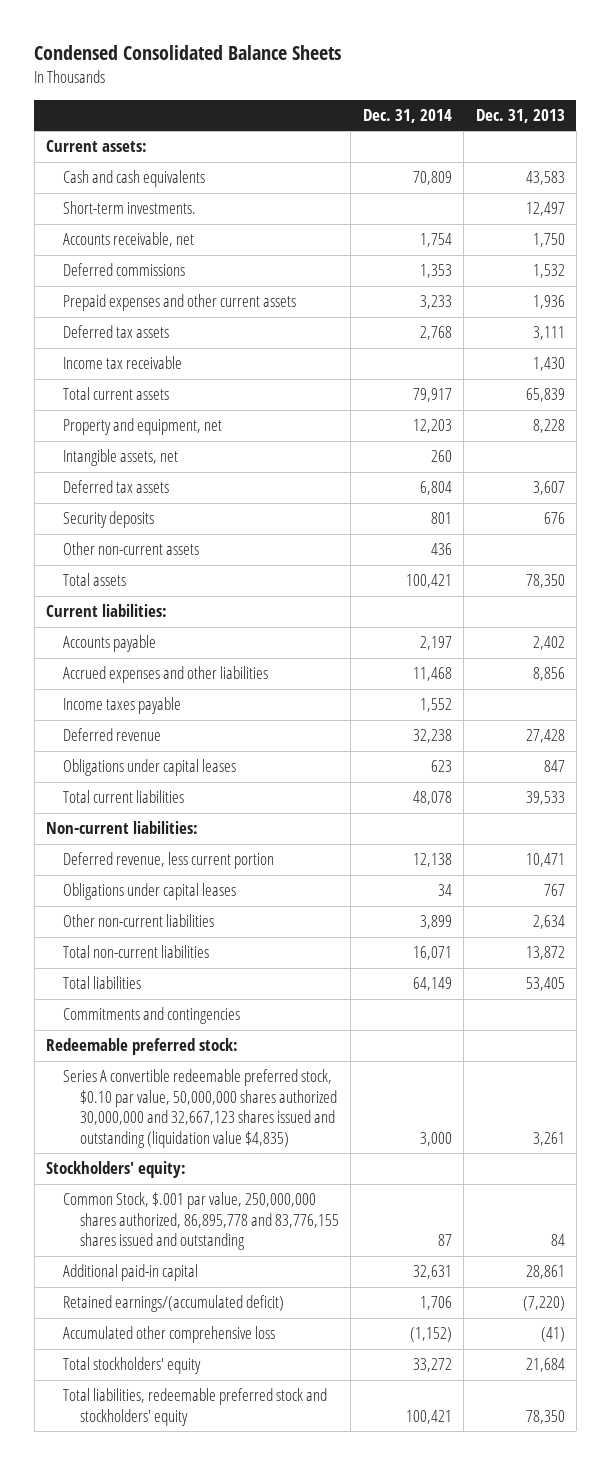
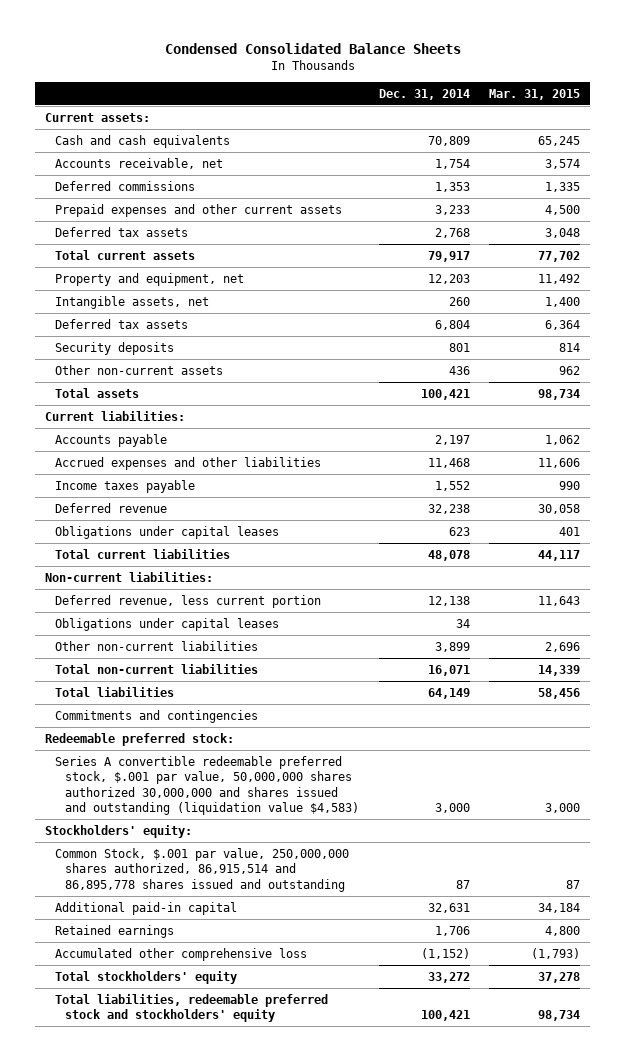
- | Dec. 31, 2014 | Dec. 31, 2013
+ | Dec. 31, 2014 | Mar. 31, 2015
- Short-term investments. | | 12,497
- Income tax receivable | | 1,430
- Series A convertible redeemable preferred stock, $0.10 par value, 50,000,000 shares authorized 30,000,000 and 32,667,123 shares issued and outstanding (liquidation value $4,835) | 3,000 | 3,261
+ Series A convertible redeemable preferred stock, $.001 par value, 50,000,000 shares authorized 30,000,000 and shares issued and outstanding (liquidation value $4,583) | 3,000 | 3,000
- Common Stock, $.001 par value, 250,000,000 shares authorized, 86,895,778 and 83,776,155 shares issued and outstanding | 87 | 84
+ Common Stock, $.001 par value, 250,000,000 shares authorized, 86,915,514 and 86,895,778 shares issued and outstanding | 87 | 87
- Retained earnings/(accumulated deficit) | 1,706 | (7,220)
+ Retained earnings | 1,706 | 4,800

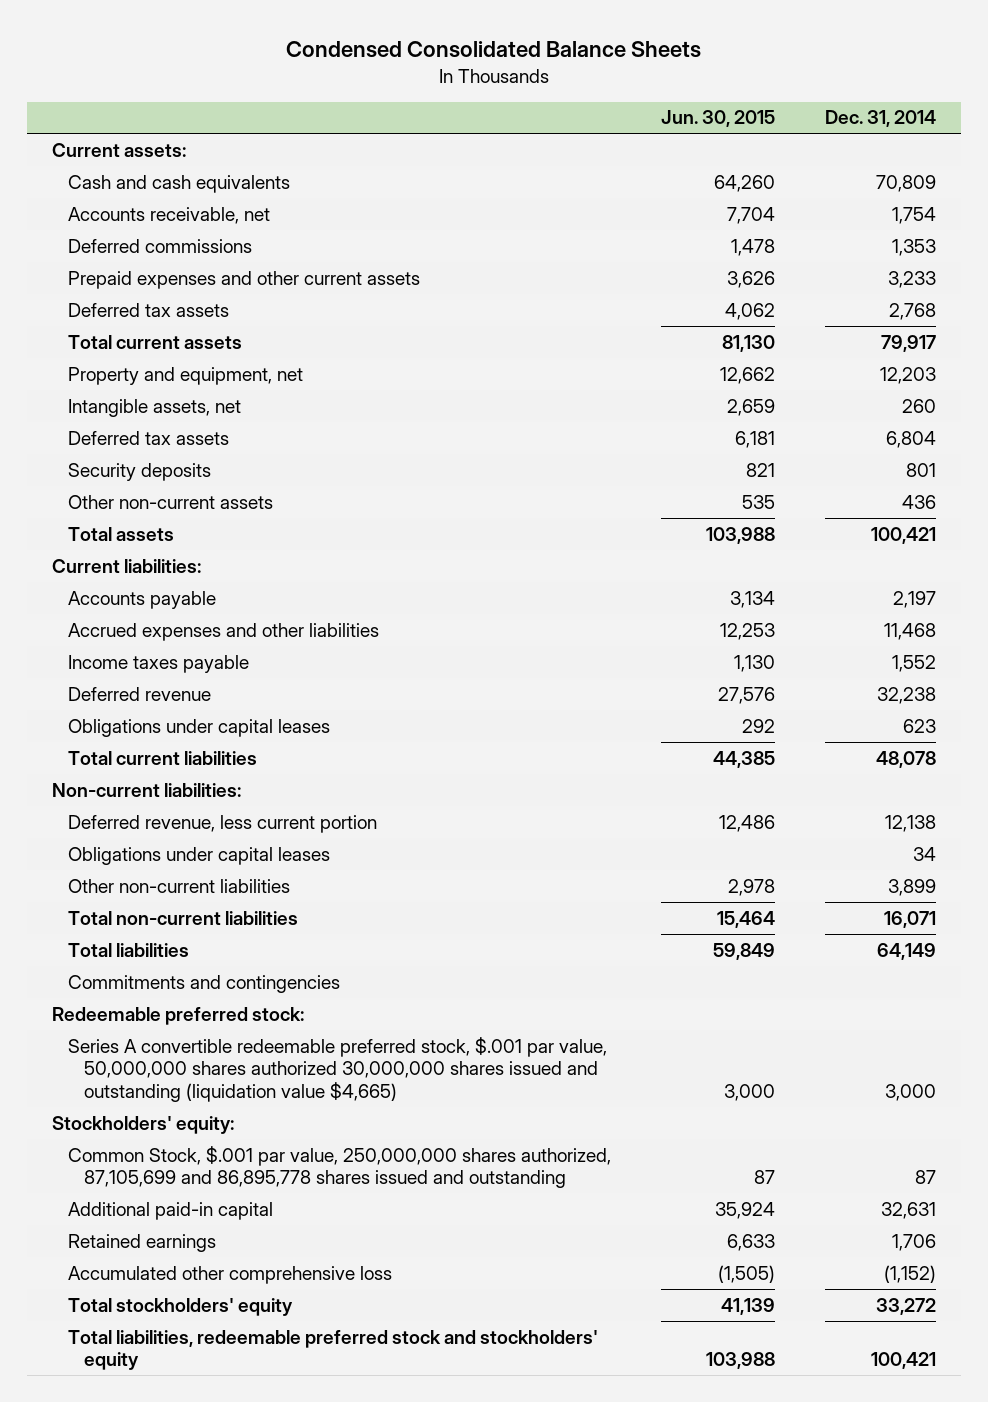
- | Dec. 31, 2014 | Mar. 31, 2015
+ | Jun. 30, 2015 | Dec. 31, 2014
- Series A convertible redeemable preferred stock, $.001 par value, 50,000,000 shares authorized 30,000,000 and shares issued and outstanding (liquidation value $4,583) | 3,000 | 3,000
+ Series A convertible redeemable preferred stock, $.001 par value, 50,000,000 shares authorized 30,000,000 shares issued and outstanding (liquidation value $4,665) | 3,000 | 3,000
- Common Stock, $.001 par value, 250,000,000 shares authorized, 86,915,514 and 86,895,778 shares issued and outstanding | 87 | 87
+ Common Stock, $.001 par value, 250,000,000 shares authorized, 87,105,699 and 86,895,778 shares issued and outstanding | 87 | 87

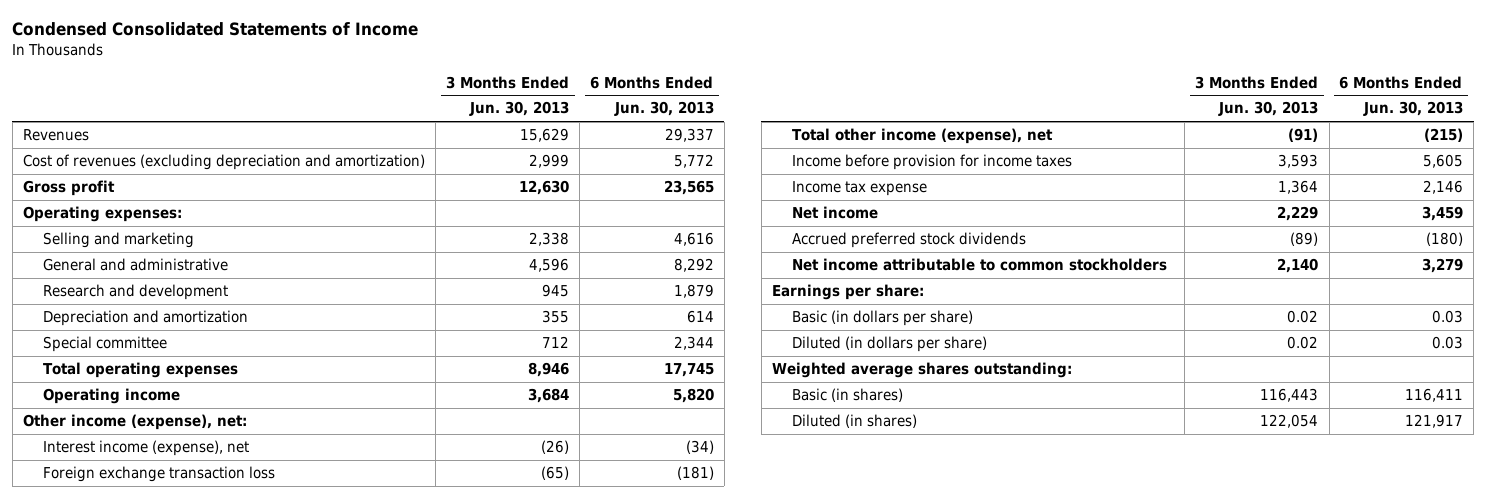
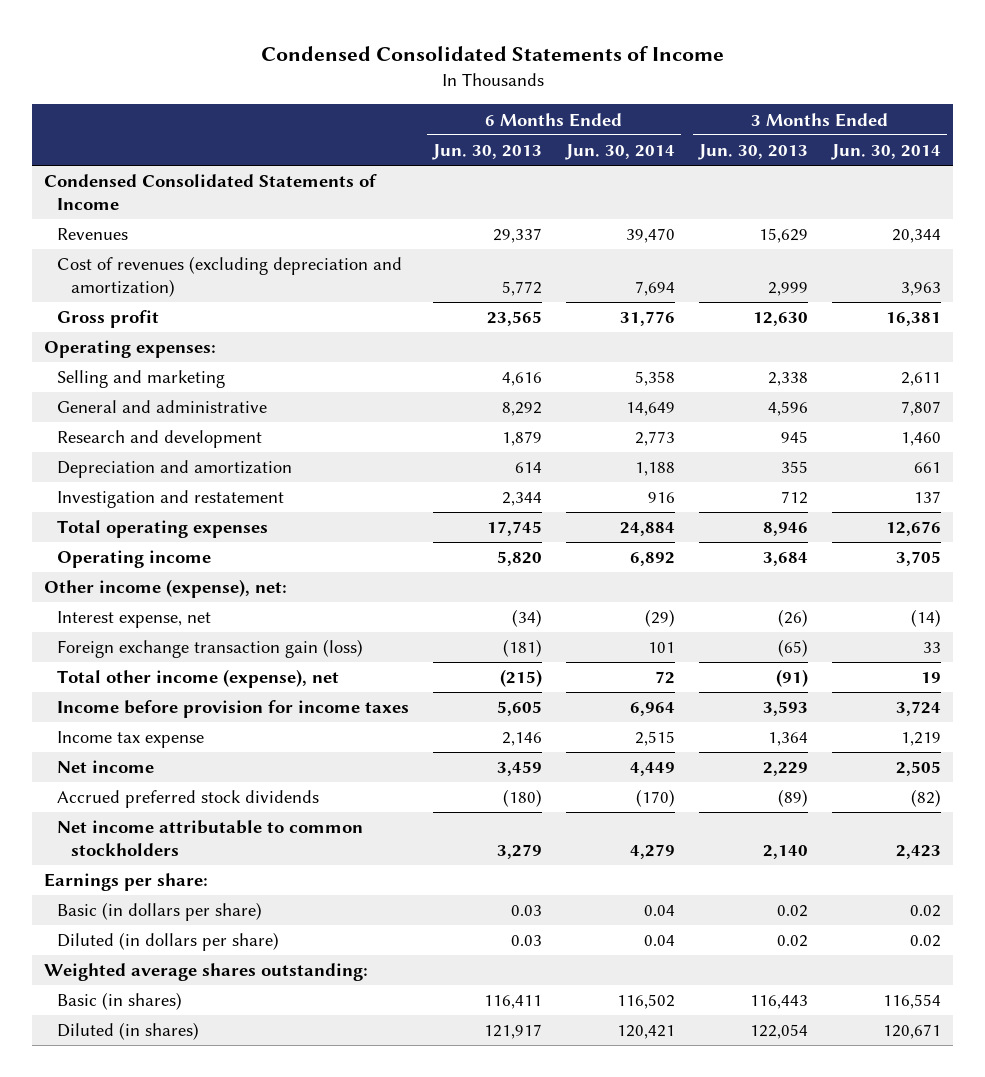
- | 3 Months Ended Jun. 30, 2013 | 6 Months Ended Jun. 30, 2013
+ | 6 Months Ended Jun. 30, 2013 | 6 Months Ended Jun. 30, 2014 | 3 Months Ended Jun. 30, 2013 | 3 Months Ended Jun. 30, 2014
+ Condensed Consolidated Statements of Income
- Special committee | 712 | 2,344
+ Investigation and restatement | 2,344 | 916 | 712 | 137
- Interest income (expense), net | (26) | (34)
- Foreign exchange transaction loss | (65) | (181)
+ Interest expense, net | (34) | (29) | (26) | (14)
+ Foreign exchange transaction gain (loss) | (181) | 101 | (65) | 33

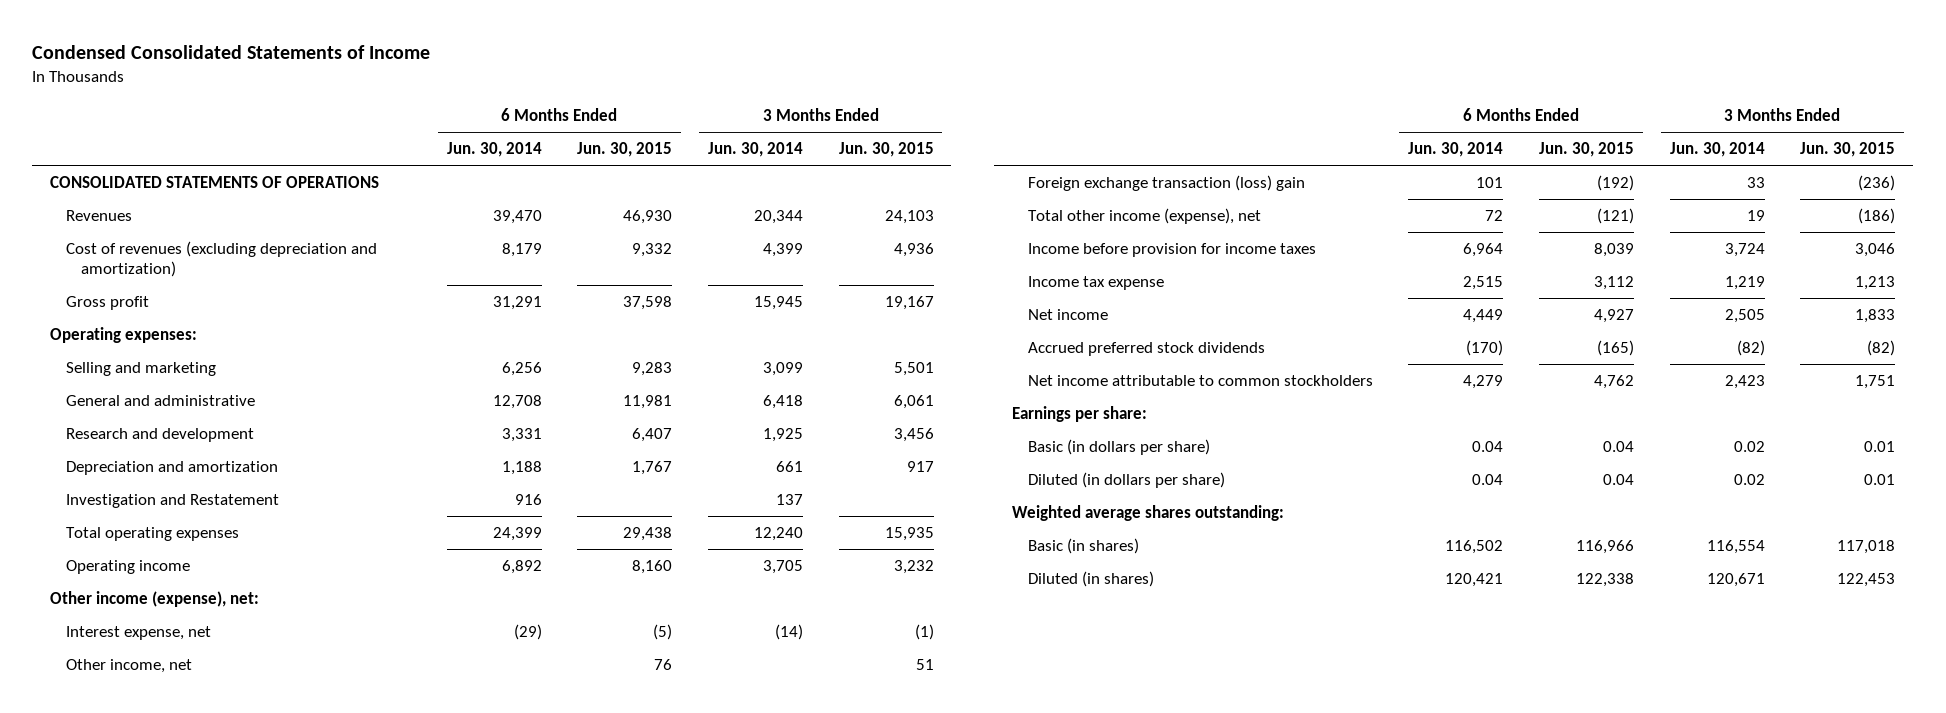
- | 6 Months Ended Jun. 30, 2013 | 6 Months Ended Jun. 30, 2014 | 3 Months Ended Jun. 30, 2013 | 3 Months Ended Jun. 30, 2014
+ | 6 Months Ended Jun. 30, 2014 | 6 Months Ended Jun. 30, 2015 | 3 Months Ended Jun. 30, 2014 | 3 Months Ended Jun. 30, 2015
- Condensed Consolidated Statements of Income
+ CONSOLIDATED STATEMENTS OF OPERATIONS
- Cost of revenues (excluding depreciation and amortization) | 5,772 | 7,694 | 2,999 | 3,963
- Gross profit | 23,565 | 31,776 | 12,630 | 16,381
+ Cost of revenues (excluding depreciation and amortization) | 8,179 | 9,332 | 4,399 | 4,936
+ Gross profit | 31,291 | 37,598 | 15,945 | 19,167
- Selling and marketing | 4,616 | 5,358 | 2,338 | 2,611
- General and administrative | 8,292 | 14,649 | 4,596 | 7,807
- Research and development | 1,879 | 2,773 | 945 | 1,460
+ Selling and marketing | 6,256 | 9,283 | 3,099 | 5,501
+ General and administrative | 12,708 | 11,981 | 6,418 | 6,061
+ Research and development | 3,331 | 6,407 | 1,925 | 3,456
- Investigation and restatement | 2,344 | 916 | 712 | 137
- Total operating expenses | 17,745 | 24,884 | 8,946 | 12,676
+ Investigation and Restatement | 916 | | 137 |
+ Total operating expenses | 24,399 | 29,438 | 12,240 | 15,935
- Foreign exchange transaction gain (loss) | (181) | 101 | (65) | 33
+ Other income, net | | 76 | | 51
+ Foreign exchange transaction (loss) gain | 101 | (192) | 33 | (236)

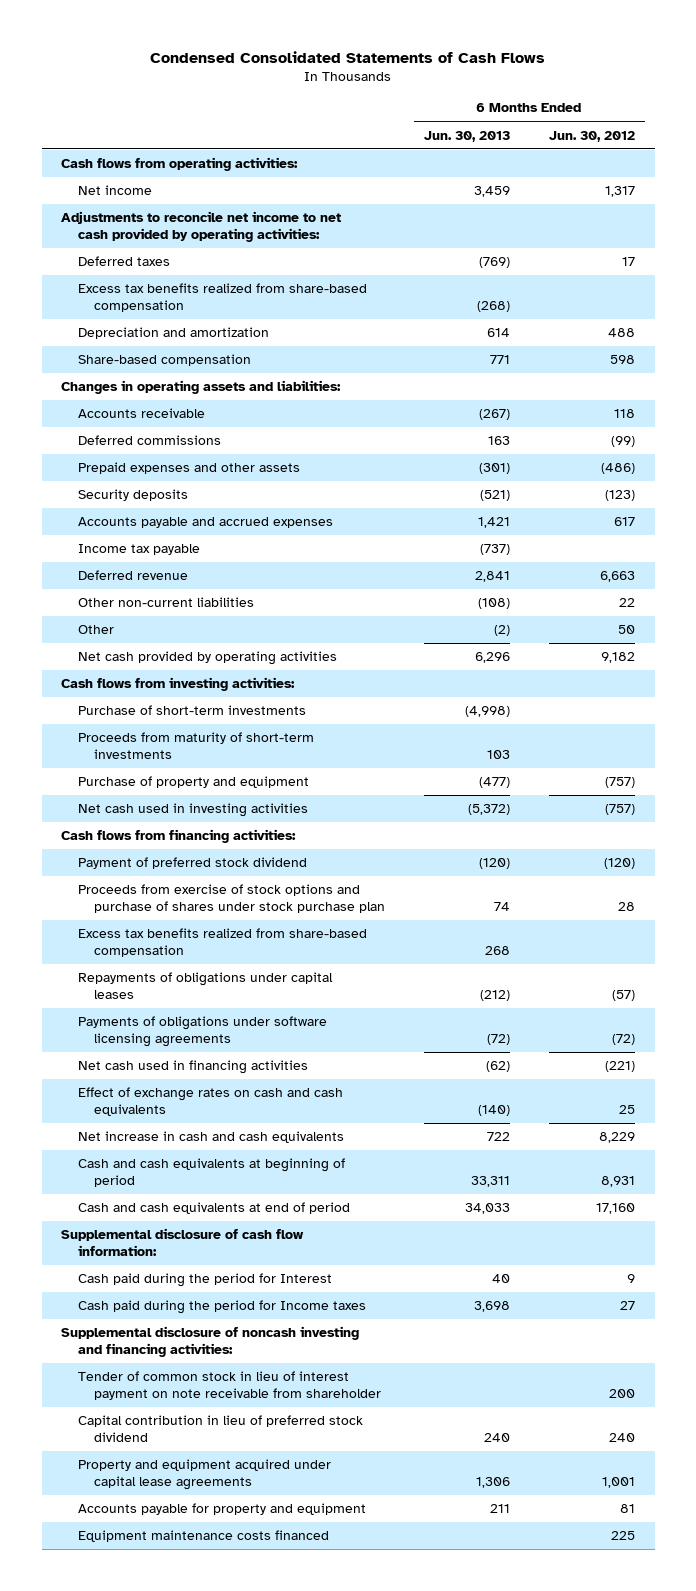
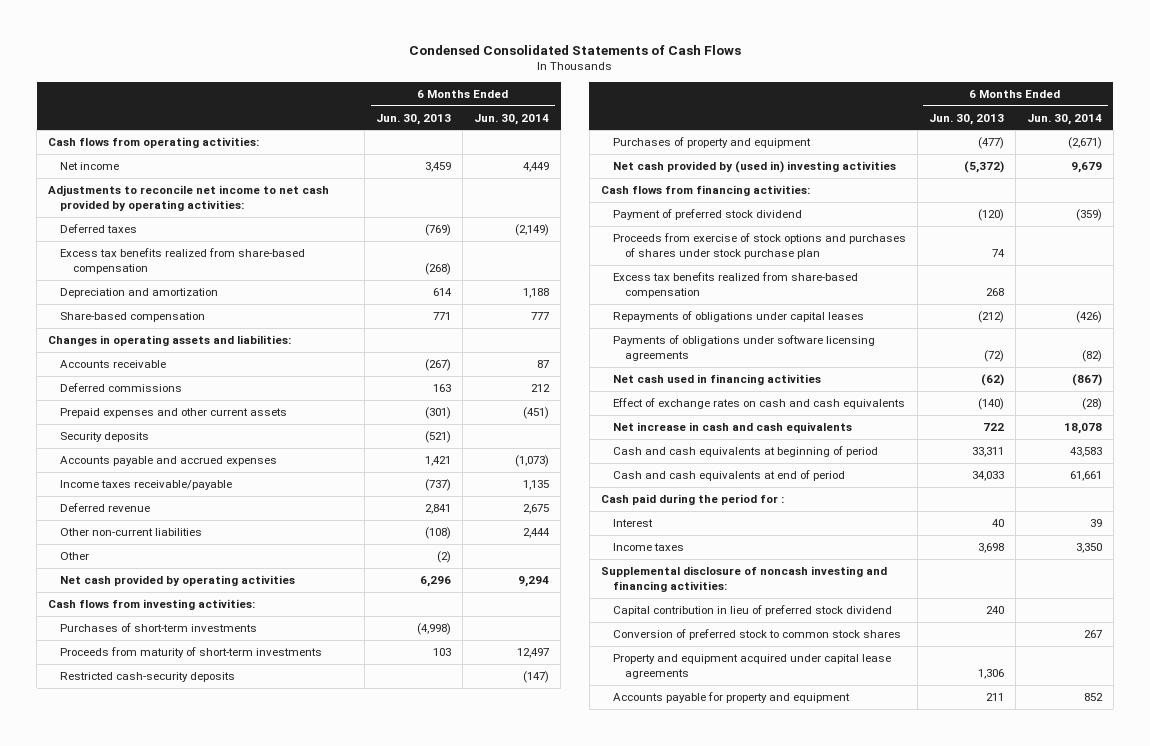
- | 6 Months Ended Jun. 30, 2013 | 6 Months Ended Jun. 30, 2012
+ | 6 Months Ended Jun. 30, 2013 | 6 Months Ended Jun. 30, 2014
- Prepaid expenses and other assets | (301) | (486)
+ Prepaid expenses and other current assets | (301) | (451)
- Income tax payable | (737) |
+ Income taxes receivable/payable | (737) | 1,135
- Purchase of short-term investments | (4,998) |
+ Purchases of short-term investments | (4,998) |
- Purchase of property and equipment | (477) | (757)
- Net cash used in investing activities | (5,372) | (757)
+ Restricted cash-security deposits | | (147)
+ Purchases of property and equipment | (477) | (2,671)
+ Net cash provided by (used in) investing activities | (5,372) | 9,679
- Proceeds from exercise of stock options and purchase of shares under stock purchase plan | 74 | 28
+ Proceeds from exercise of stock options and purchases of shares under stock purchase plan | 74 |
- Supplemental disclosure of cash flow information:
- Cash paid during the period for Interest | 40 | 9
- Cash paid during the period for Income taxes | 3,698 | 27
+ Cash paid during the period for :
+ Interest | 40 | 39
+ Income taxes | 3,698 | 3,350
- Tender of common stock in lieu of interest payment on note receivable from shareholder | | 200
+ Conversion of preferred stock to common stock shares | | 267
- Equipment maintenance costs financed | | 225

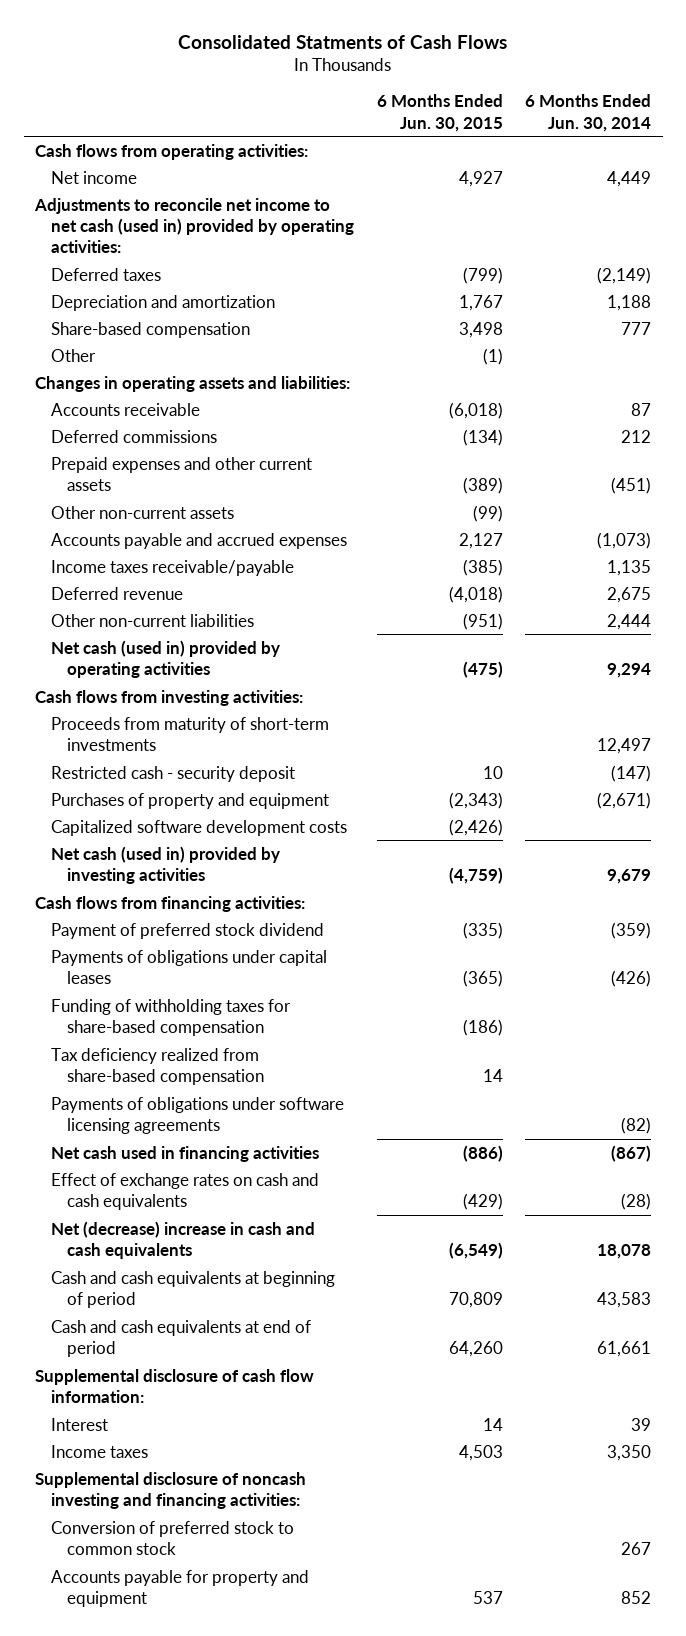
- Condensed Consolidated Statements of Cash Flows
+ Consolidated Statments of Cash Flows
- | 6 Months Ended Jun. 30, 2013 | 6 Months Ended Jun. 30, 2014
+ | 6 Months Ended Jun. 30, 2015 | 6 Months Ended Jun. 30, 2014
- Adjustments to reconcile net income to net cash provided by operating activities:
+ Adjustments to reconcile net income to net cash (used in) provided by operating activities:
- Excess tax benefits realized from share-based compensation | (268) |
moved up: Other | (1) |
- Security deposits | (521) |
+ Other non-current assets | (99) |
- Net cash provided by operating activities | 6,296 | 9,294
+ Net cash (used in) provided by operating activities | (475) | 9,294
- Purchases of short-term investments | (4,998) |
- Restricted cash-security deposits | | (147)
+ Restricted cash - security deposit | 10 | (147)
- Net cash provided by (used in) investing activities | (5,372) | 9,679
+ Capitalized software development costs | (2,426) |
+ Net cash (used in) provided by investing activities | (4,759) | 9,679
- Proceeds from exercise of stock options and purchases of shares under stock purchase plan | 74 |
- Excess tax benefits realized from share-based compensation | 268 |
- Repayments of obligations under capital leases | (212) | (426)
+ Payments of obligations under capital leases | (365) | (426)
+ Funding of withholding taxes for share-based compensation | (186) |
+ Tax deficiency realized from share-based compensation | 14 |
- Net increase in cash and cash equivalents | 722 | 18,078
+ Net (decrease) increase in cash and cash equivalents | (6,549) | 18,078
- Cash paid during the period for :
+ Supplemental disclosure of cash flow information:
- Capital contribution in lieu of preferred stock dividend | 240 |
- Conversion of preferred stock to common stock shares | | 267
- Property and equipment acquired under capital lease agreements | 1,306 |
+ Conversion of preferred stock to common stock | | 267

